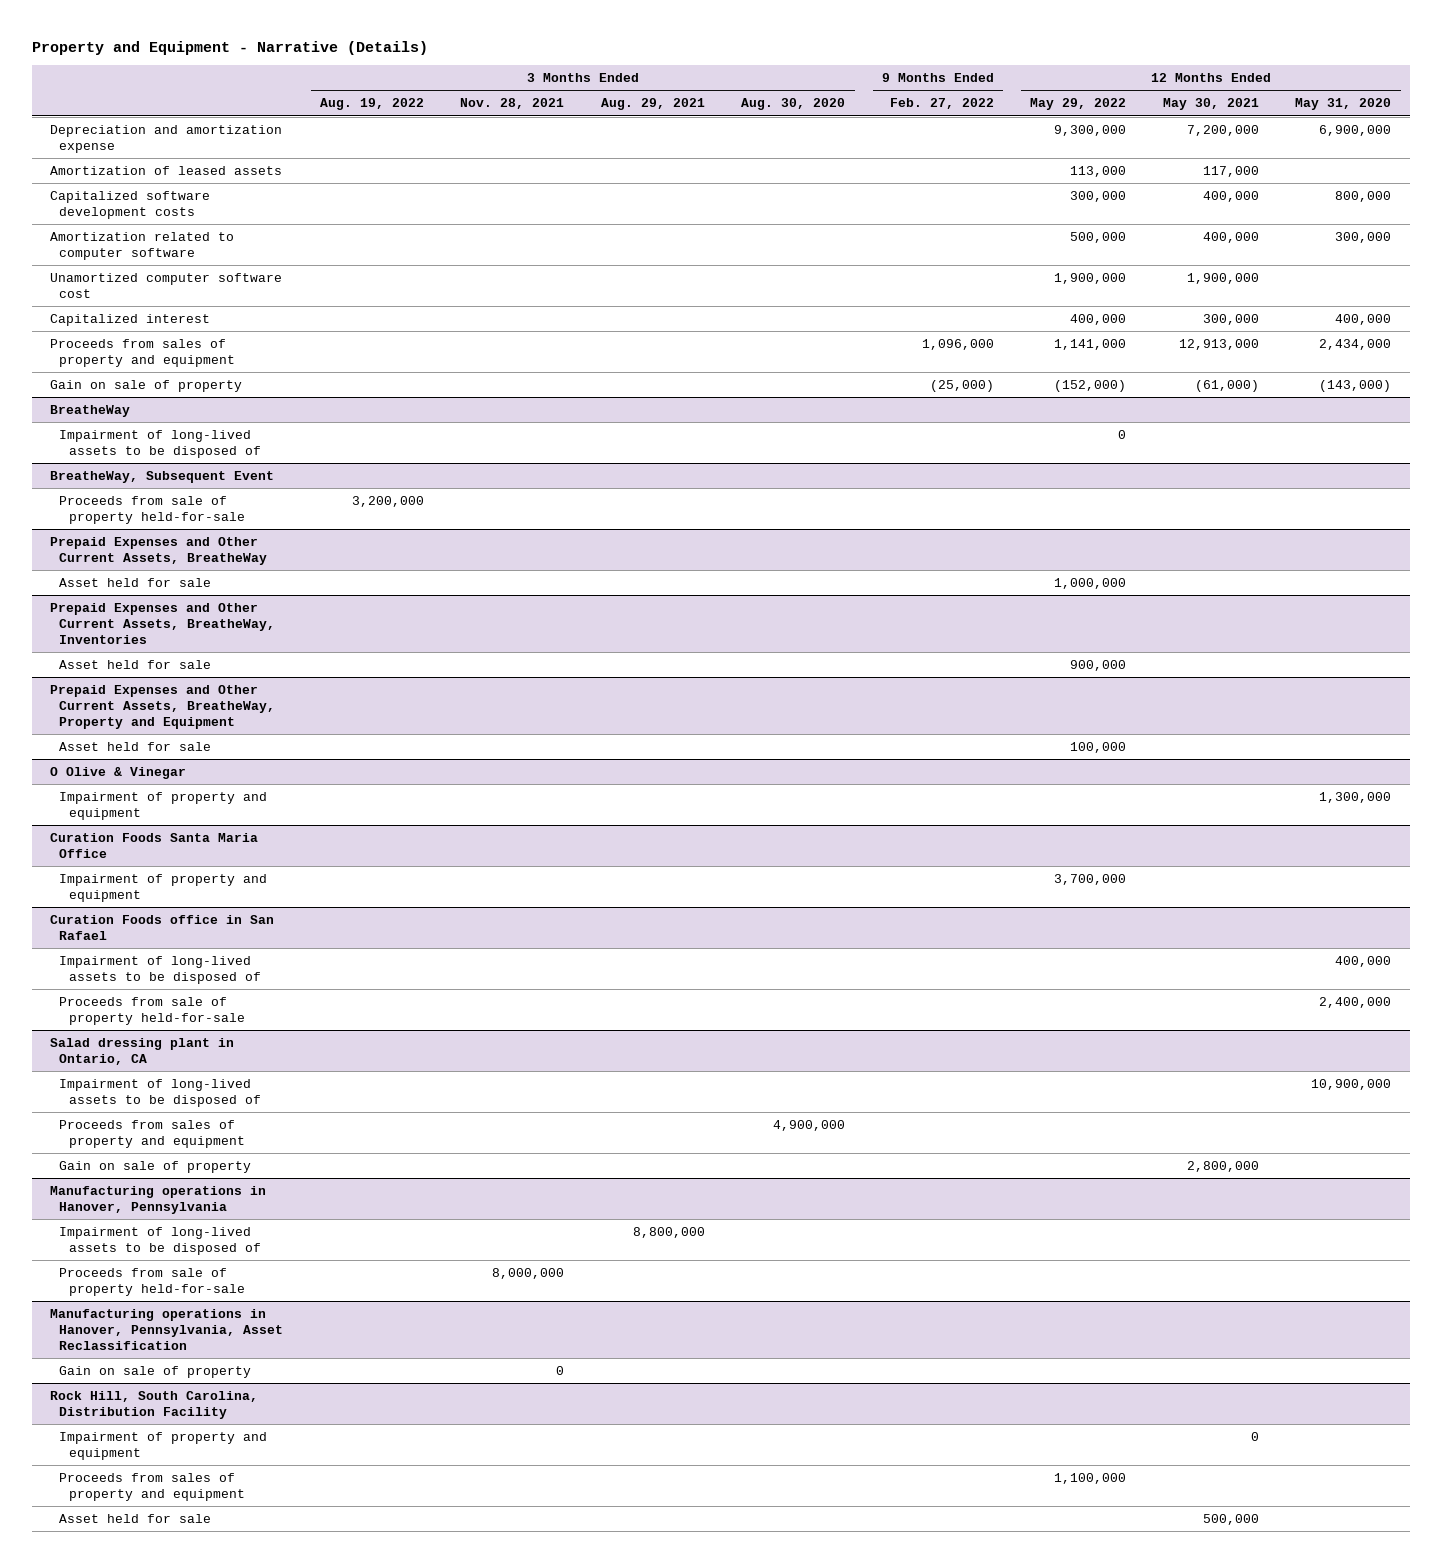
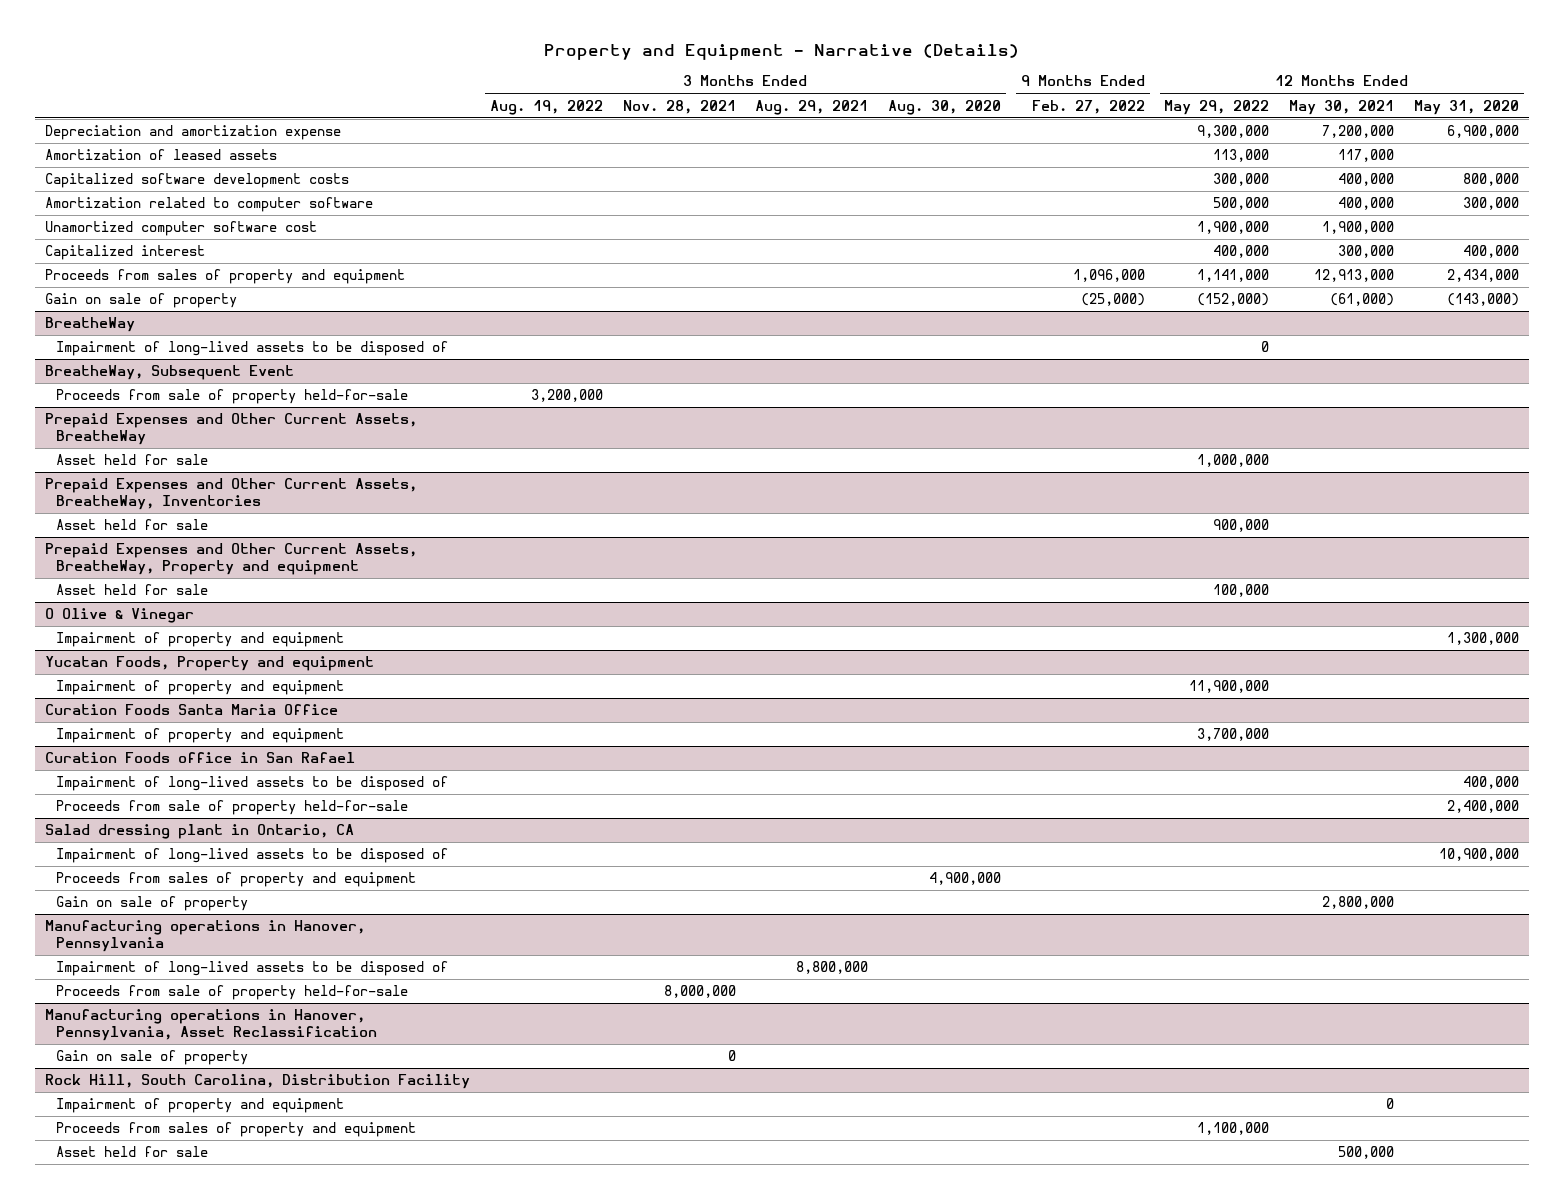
- Prepaid Expenses and Other Current Assets, BreatheWay, Property and Equipment
+ Prepaid Expenses and Other Current Assets, BreatheWay, Property and equipment
+ Yucatan Foods, Property and equipment
+ Impairment of property and equipment | | | | | | 11,900,000 | |

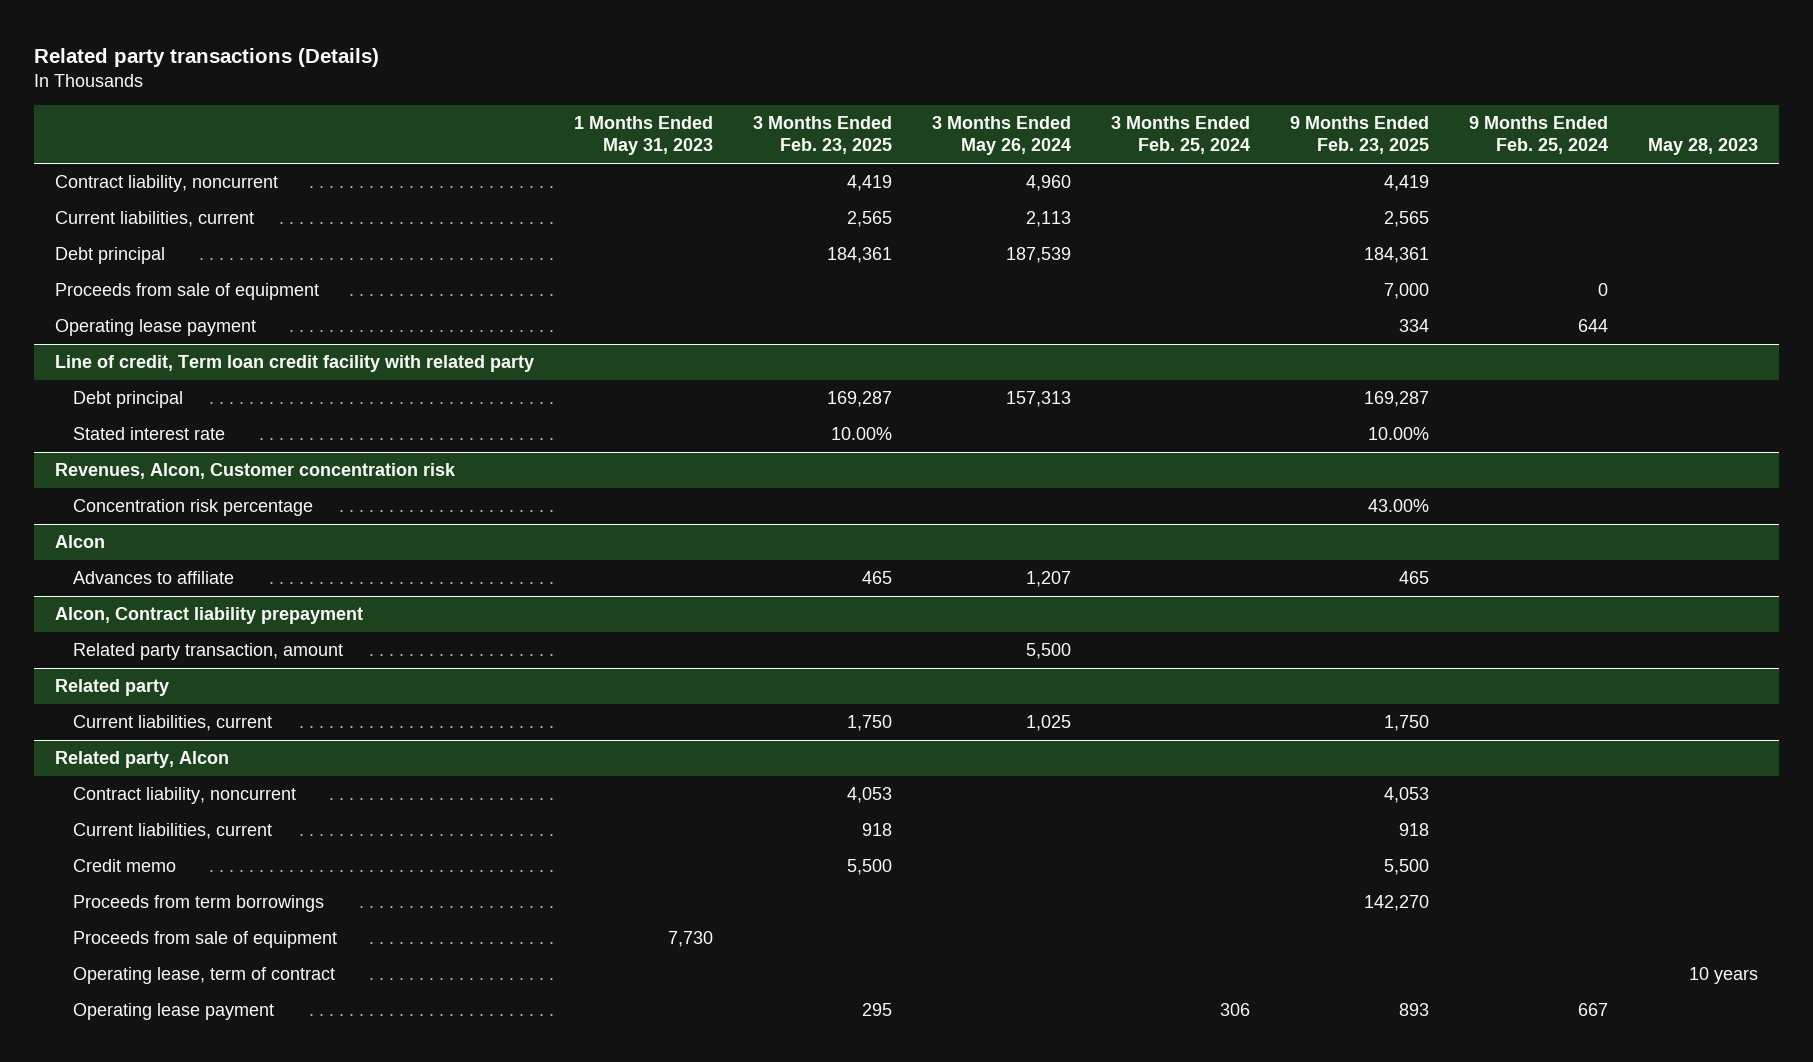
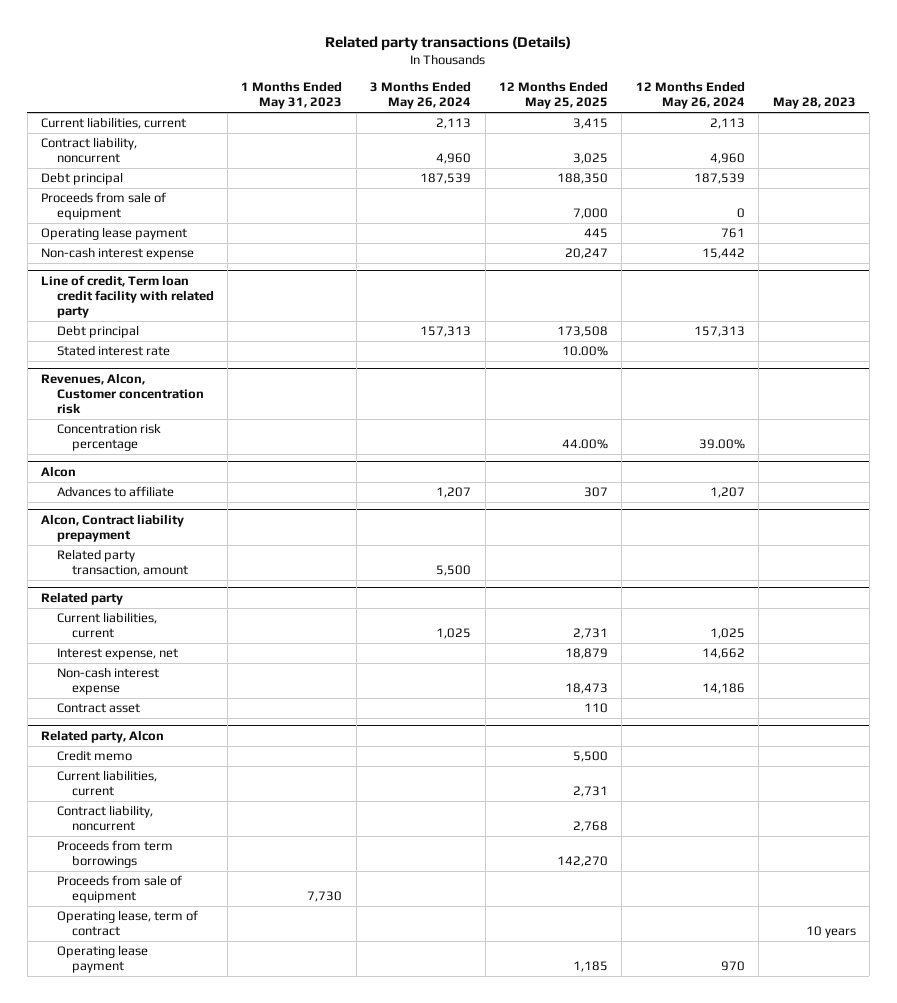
- | 1 Months Ended May 31, 2023 | 3 Months Ended Feb. 23, 2025 | 3 Months Ended May 26, 2024 | 3 Months Ended Feb. 25, 2024 | 9 Months Ended Feb. 23, 2025 | 9 Months Ended Feb. 25, 2024 | May 28, 2023
+ | 1 Months Ended May 31, 2023 | 3 Months Ended May 26, 2024 | 12 Months Ended May 25, 2025 | 12 Months Ended May 26, 2024 | May 28, 2023
moved down: Contract liability, noncurrent | | 4,960 | 3,025 | 4,960 |
+ Non-cash interest expense | | | 20,247 | 15,442 |
@ Related party
+ Interest expense, net | | | 18,879 | 14,662 |
+ Non-cash interest expense | | | 18,473 | 14,186 |
+ Contract asset | | | 110 | |
@ Related party, Alcon
moved down: Current liabilities, current | | | 2,731 | |
moved down: Contract liability, noncurrent | | | 2,768 | |

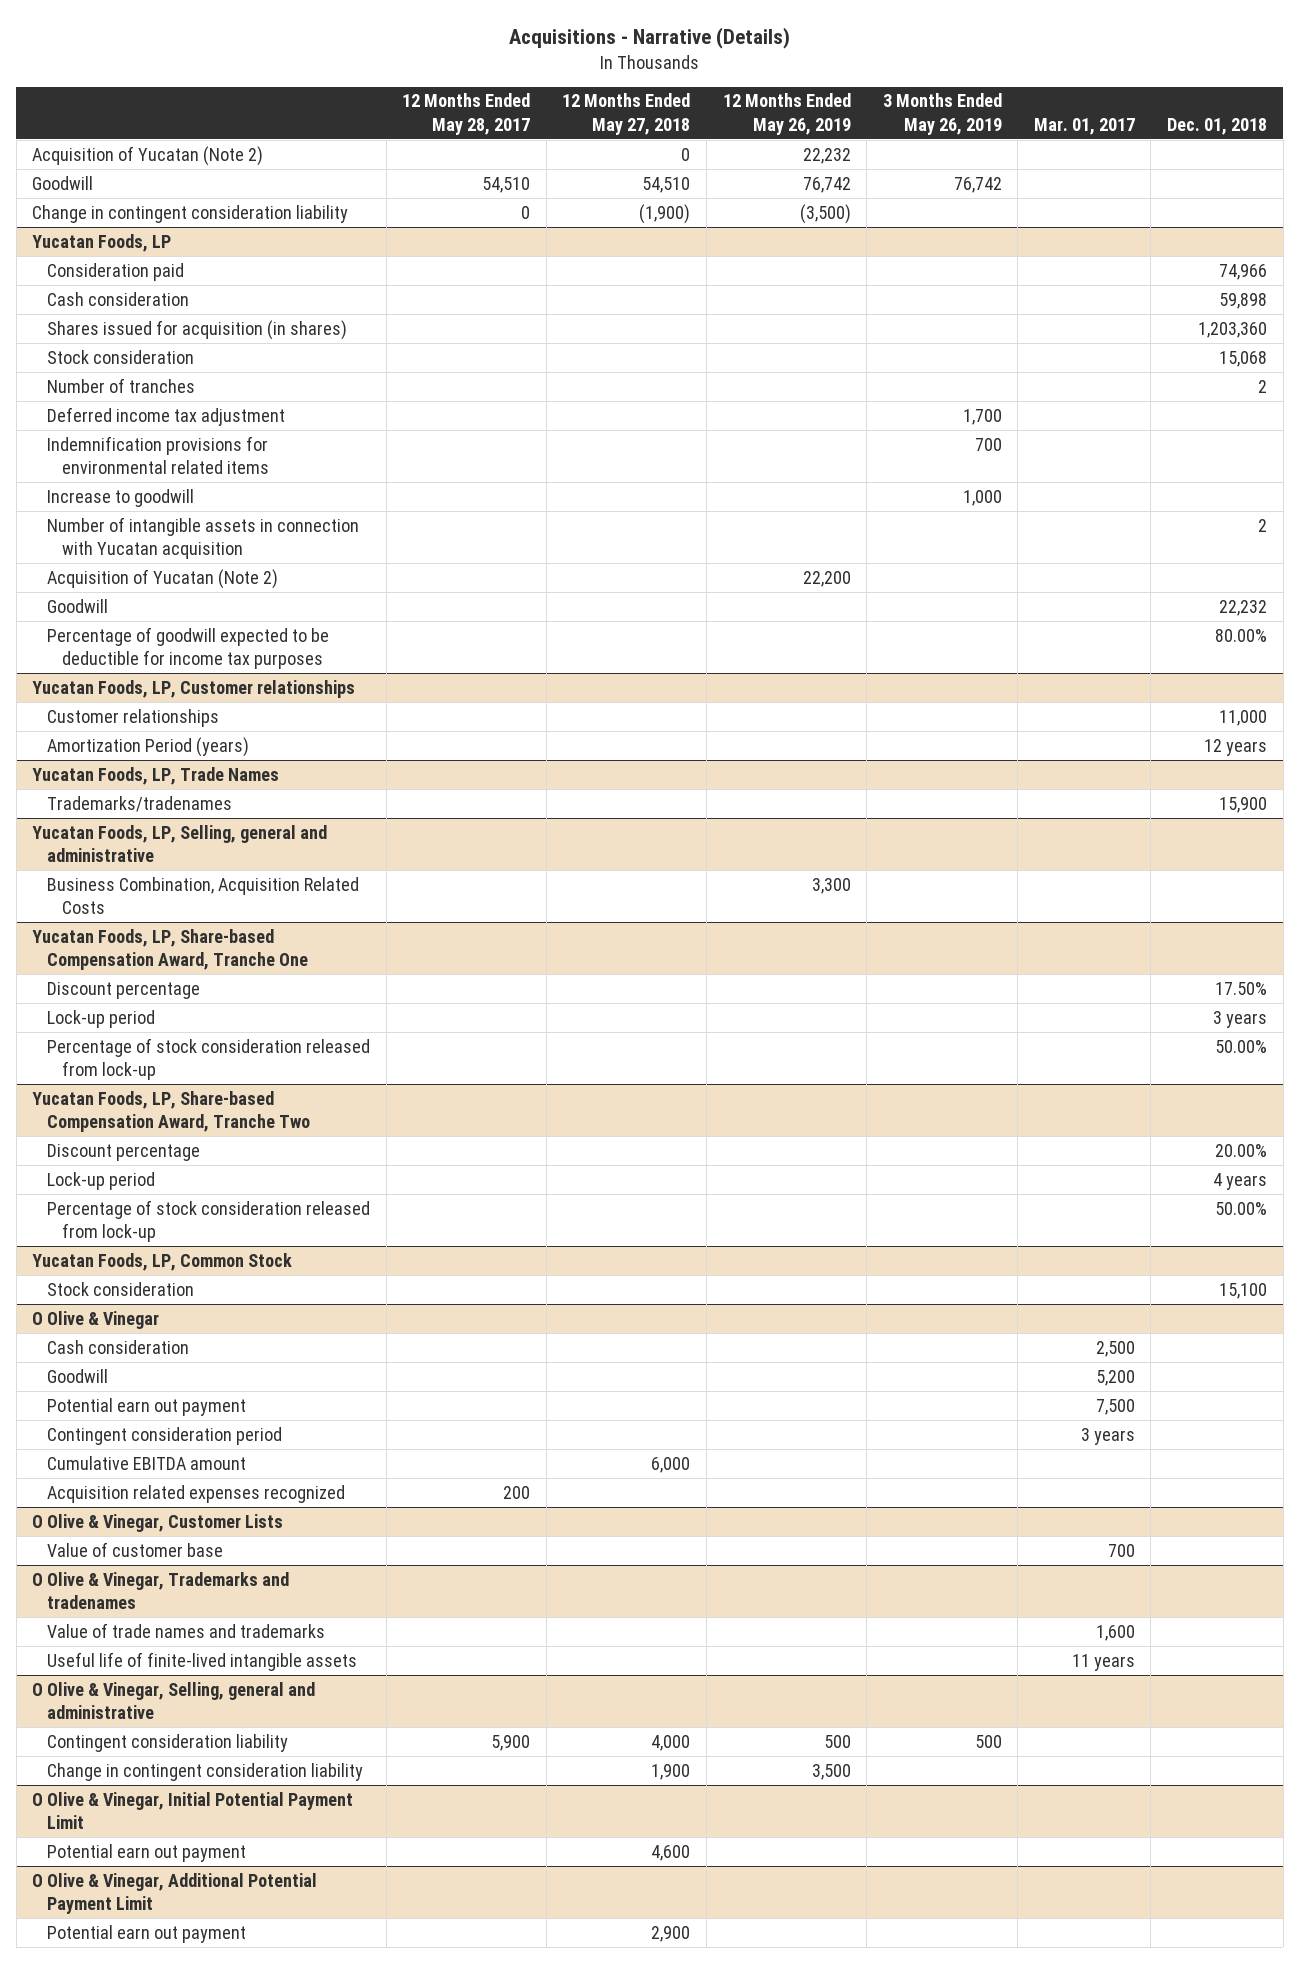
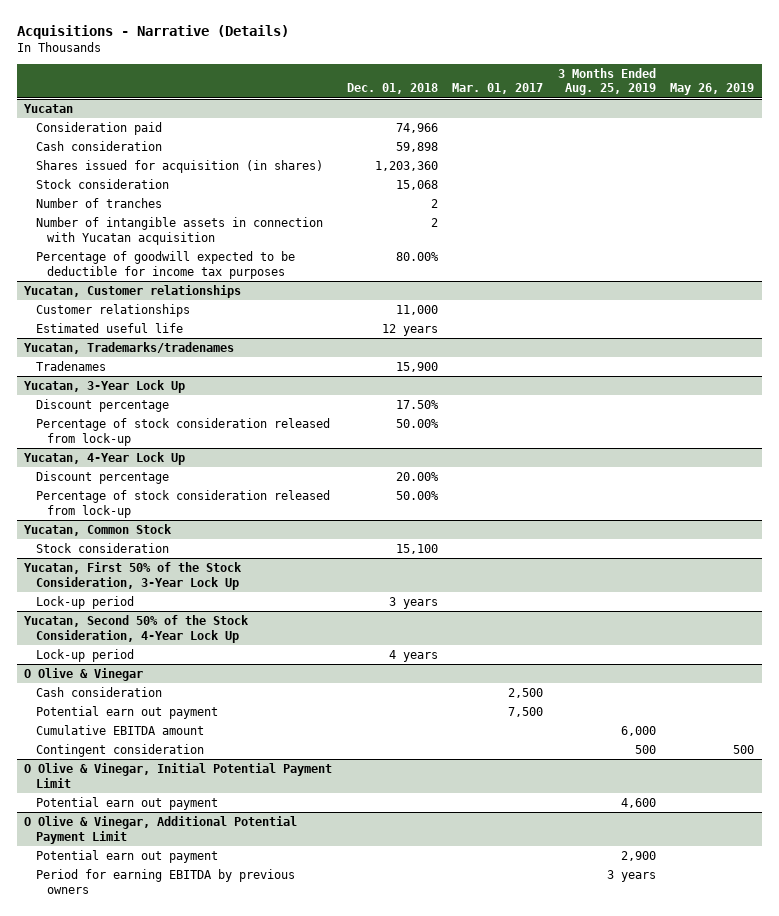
- | 12 Months Ended May 28, 2017 | 12 Months Ended May 27, 2018 | 12 Months Ended May 26, 2019 | 3 Months Ended May 26, 2019 | Mar. 01, 2017 | Dec. 01, 2018
+ | Dec. 01, 2018 | Mar. 01, 2017 | 3 Months Ended Aug. 25, 2019 | May 26, 2019
- Acquisition of Yucatan (Note 2) | | 0 | 22,232 | | |
- Goodwill | 54,510 | 54,510 | 76,742 | 76,742 | |
- Change in contingent consideration liability | 0 | (1,900) | (3,500) | | |
- Yucatan Foods, LP
+ Yucatan
- Deferred income tax adjustment | | | | 1,700 | |
- Indemnification provisions for environmental related items | | | | 700 | |
- Increase to goodwill | | | | 1,000 | |
- Acquisition of Yucatan (Note 2) | | | 22,200 | | |
- Goodwill | | | | | | 22,232
- Yucatan Foods, LP, Customer relationships
+ Yucatan, Customer relationships
- Amortization Period (years) | | | | | | 12 years
- Yucatan Foods, LP, Trade Names
- Trademarks/tradenames | | | | | | 15,900
- Yucatan Foods, LP, Selling, general and administrative
- Business Combination, Acquisition Related Costs | | | 3,300 | | |
- Yucatan Foods, LP, Share-based Compensation Award, Tranche One
+ Estimated useful life | 12 years | | |
+ Yucatan, Trademarks/tradenames
+ Tradenames | 15,900 | | |
+ Yucatan, 3-Year Lock Up
- Lock-up period | | | | | | 3 years
- Yucatan Foods, LP, Share-based Compensation Award, Tranche Two
+ Yucatan, 4-Year Lock Up
- Lock-up period | | | | | | 4 years
- Yucatan Foods, LP, Common Stock
+ Yucatan, Common Stock
+ Yucatan, First 50% of the Stock Consideration, 3-Year Lock Up
+ Lock-up period | 3 years | | |
+ Yucatan, Second 50% of the Stock Consideration, 4-Year Lock Up
+ Lock-up period | 4 years | | |
@ O Olive & Vinegar
- Goodwill | | | | | 5,200 |
- Contingent consideration period | | | | | 3 years |
- Acquisition related expenses recognized | 200 | | | | |
- O Olive & Vinegar, Customer Lists
- Value of customer base | | | | | 700 |
- O Olive & Vinegar, Trademarks and tradenames
- Value of trade names and trademarks | | | | | 1,600 |
- Useful life of finite-lived intangible assets | | | | | 11 years |
- O Olive & Vinegar, Selling, general and administrative
- Contingent consideration liability | 5,900 | 4,000 | 500 | 500 | |
- Change in contingent consideration liability | | 1,900 | 3,500 | | |
@ O Olive & Vinegar
+ Contingent consideration | | | 500 | 500
@ O Olive & Vinegar, Additional Potential Payment Limit
+ Period for earning EBITDA by previous owners | | | 3 years |

